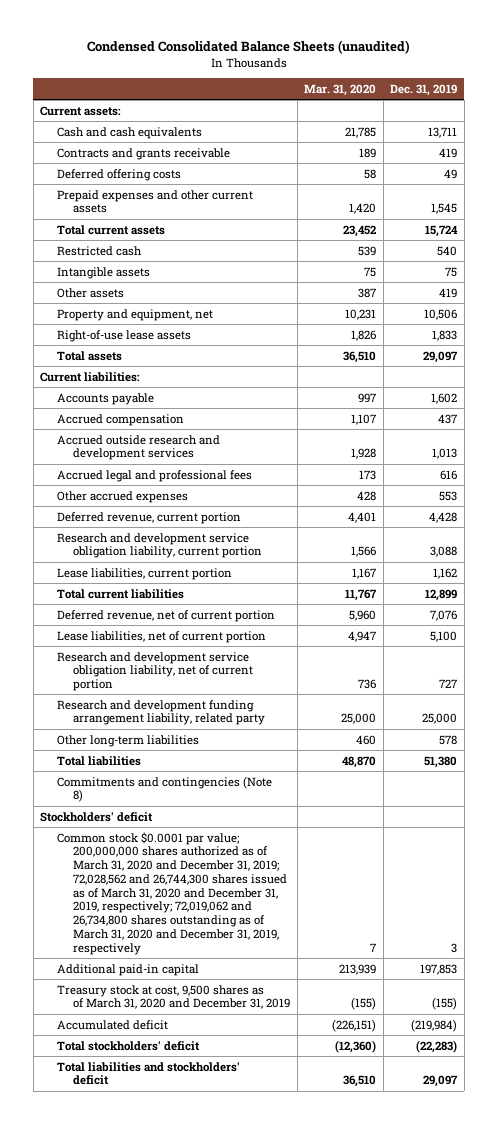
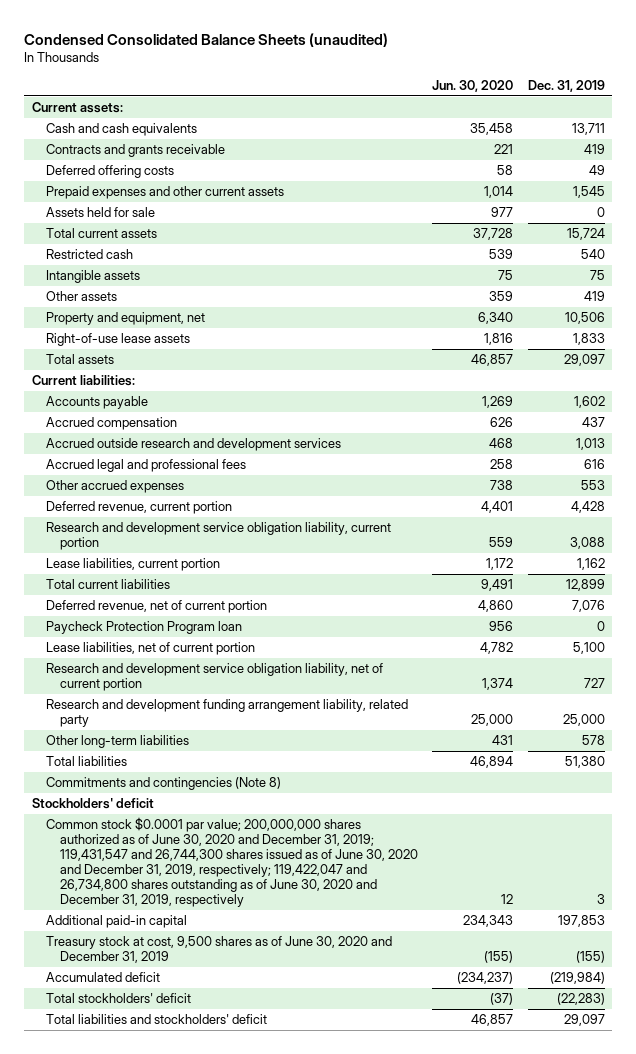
- | Mar. 31, 2020 | Dec. 31, 2019
+ | Jun. 30, 2020 | Dec. 31, 2019
+ Assets held for sale | 977 | 0
+ Paycheck Protection Program loan | 956 | 0
- Common stock $0.0001 par value; 200,000,000 shares authorized as of March 31, 2020 and December 31, 2019; 72,028,562 and 26,744,300 shares issued as of March 31, 2020 and December 31, 2019, respectively; 72,019,062 and 26,734,800 shares outstanding as of March 31, 2020 and December 31, 2019, respectively | 7 | 3
+ Common stock $0.0001 par value; 200,000,000 shares authorized as of June 30, 2020 and December 31, 2019; 119,431,547 and 26,744,300 shares issued as of June 30, 2020 and December 31, 2019, respectively; 119,422,047 and 26,734,800 shares outstanding as of June 30, 2020 and December 31, 2019, respectively | 12 | 3
- Treasury stock at cost, 9,500 shares as of March 31, 2020 and December 31, 2019 | (155) | (155)
+ Treasury stock at cost, 9,500 shares as of June 30, 2020 and December 31, 2019 | (155) | (155)

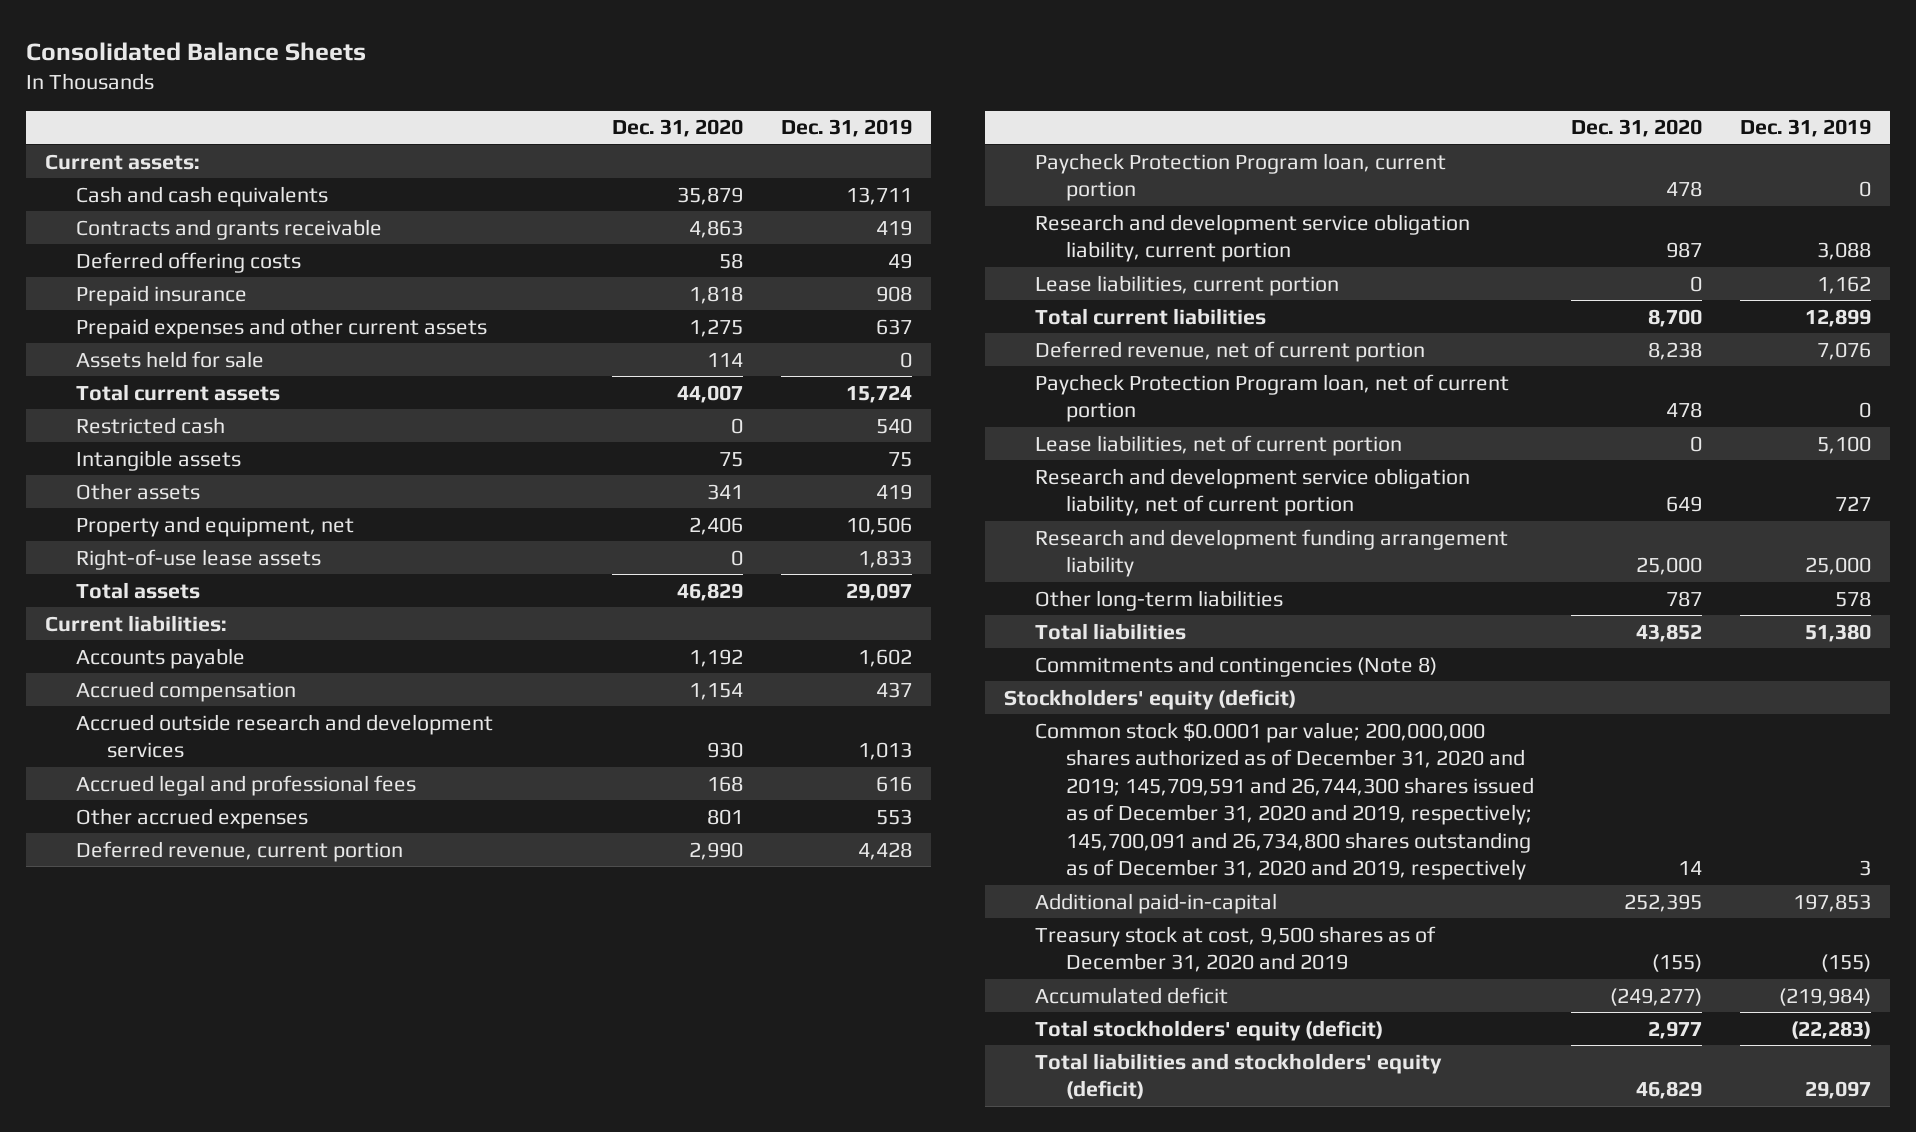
- Condensed Consolidated Balance Sheets (unaudited)
+ Consolidated Balance Sheets
- | Jun. 30, 2020 | Dec. 31, 2019
+ | Dec. 31, 2020 | Dec. 31, 2019
- Prepaid expenses and other current assets | 1,014 | 1,545
+ Prepaid insurance | 1,818 | 908
+ Prepaid expenses and other current assets | 1,275 | 637
+ Paycheck Protection Program loan, current portion | 478 | 0
- Paycheck Protection Program loan | 956 | 0
+ Paycheck Protection Program loan, net of current portion | 478 | 0
- Research and development funding arrangement liability, related party | 25,000 | 25,000
+ Research and development funding arrangement liability | 25,000 | 25,000
- Stockholders' deficit
- Common stock $0.0001 par value; 200,000,000 shares authorized as of June 30, 2020 and December 31, 2019; 119,431,547 and 26,744,300 shares issued as of June 30, 2020 and December 31, 2019, respectively; 119,422,047 and 26,734,800 shares outstanding as of June 30, 2020 and December 31, 2019, respectively | 12 | 3
- Additional paid-in capital | 234,343 | 197,853
- Treasury stock at cost, 9,500 shares as of June 30, 2020 and December 31, 2019 | (155) | (155)
+ Stockholders' equity (deficit)
+ Common stock $0.0001 par value; 200,000,000 shares authorized as of December 31, 2020 and 2019; 145,709,591 and 26,744,300 shares issued as of December 31, 2020 and 2019, respectively; 145,700,091 and 26,734,800 shares outstanding as of December 31, 2020 and 2019, respectively | 14 | 3
+ Additional paid-in-capital | 252,395 | 197,853
+ Treasury stock at cost, 9,500 shares as of December 31, 2020 and 2019 | (155) | (155)
- Total stockholders' deficit | (37) | (22,283)
- Total liabilities and stockholders' deficit | 46,857 | 29,097
+ Total stockholders' equity (deficit) | 2,977 | (22,283)
+ Total liabilities and stockholders' equity (deficit) | 46,829 | 29,097

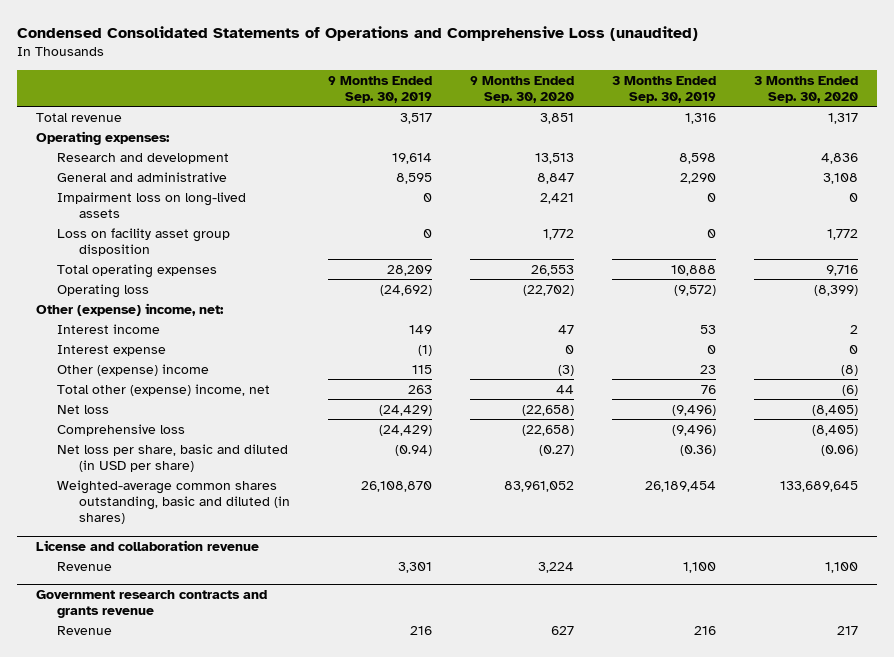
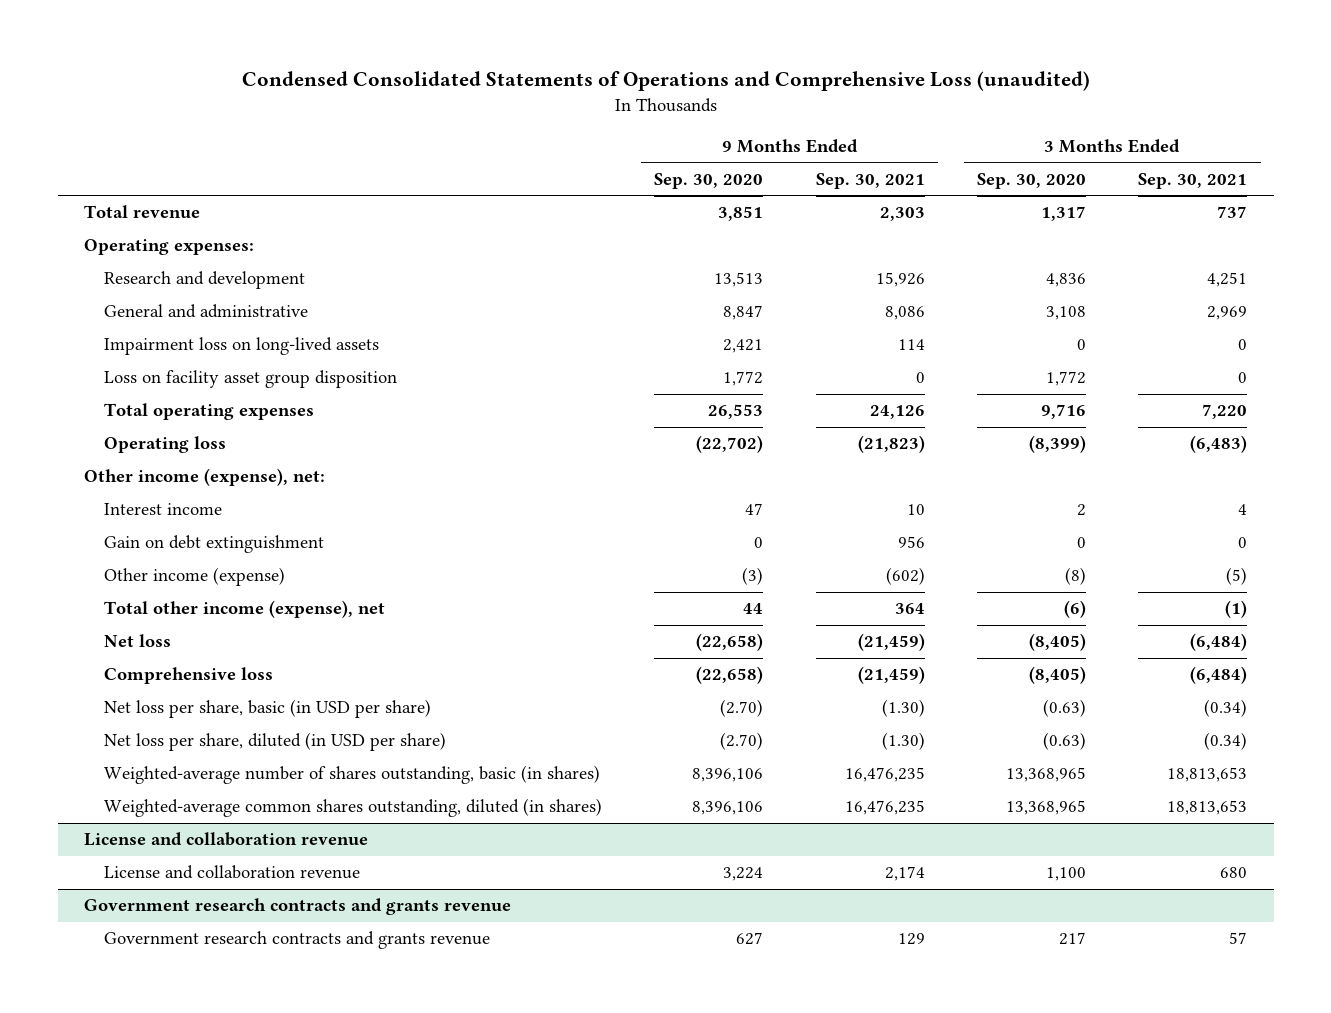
- | 9 Months Ended Sep. 30, 2019 | 9 Months Ended Sep. 30, 2020 | 3 Months Ended Sep. 30, 2019 | 3 Months Ended Sep. 30, 2020
+ | 9 Months Ended Sep. 30, 2020 | 9 Months Ended Sep. 30, 2021 | 3 Months Ended Sep. 30, 2020 | 3 Months Ended Sep. 30, 2021
- Other (expense) income, net:
+ Other income (expense), net:
- Interest expense | (1) | 0 | 0 | 0
- Other (expense) income | 115 | (3) | 23 | (8)
- Total other (expense) income, net | 263 | 44 | 76 | (6)
+ Gain on debt extinguishment | 0 | 956 | 0 | 0
+ Other income (expense) | (3) | (602) | (8) | (5)
+ Total other income (expense), net | 44 | 364 | (6) | (1)
- Net loss per share, basic and diluted (in USD per share) | (0.94) | (0.27) | (0.36) | (0.06)
- Weighted-average common shares outstanding, basic and diluted (in shares) | 26,108,870 | 83,961,052 | 26,189,454 | 133,689,645
+ Net loss per share, basic (in USD per share) | (2.70) | (1.30) | (0.63) | (0.34)
+ Net loss per share, diluted (in USD per share) | (2.70) | (1.30) | (0.63) | (0.34)
+ Weighted-average number of shares outstanding, basic (in shares) | 8,396,106 | 16,476,235 | 13,368,965 | 18,813,653
+ Weighted-average common shares outstanding, diluted (in shares) | 8,396,106 | 16,476,235 | 13,368,965 | 18,813,653
@ License and collaboration revenue
- Revenue | 3,301 | 3,224 | 1,100 | 1,100
+ License and collaboration revenue | 3,224 | 2,174 | 1,100 | 680
@ Government research contracts and grants revenue
- Revenue | 216 | 627 | 216 | 217
+ Government research contracts and grants revenue | 627 | 129 | 217 | 57

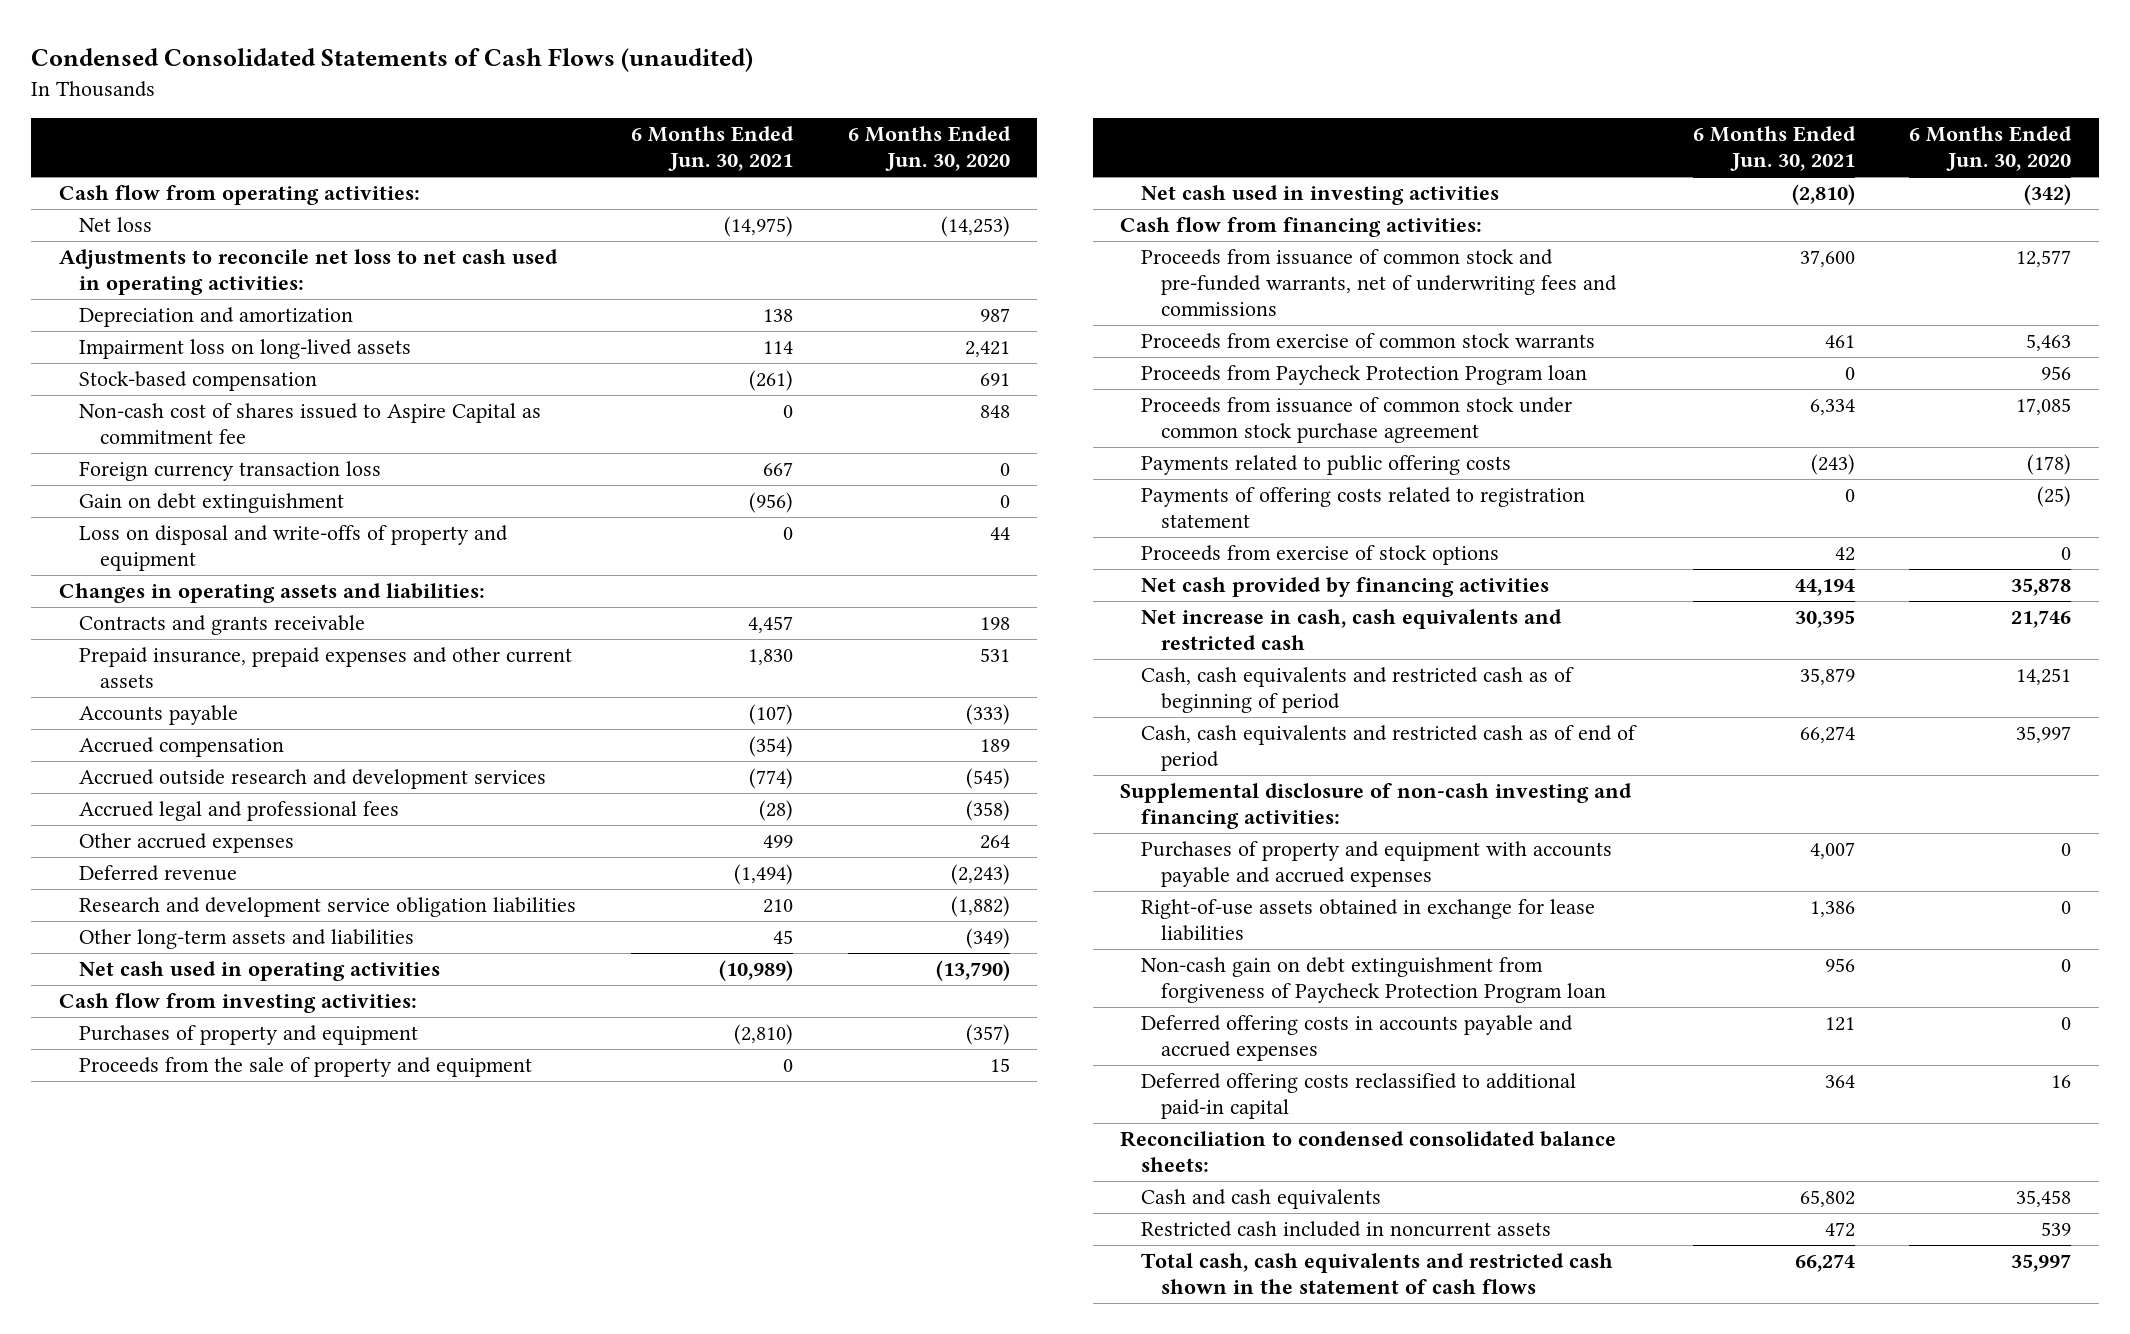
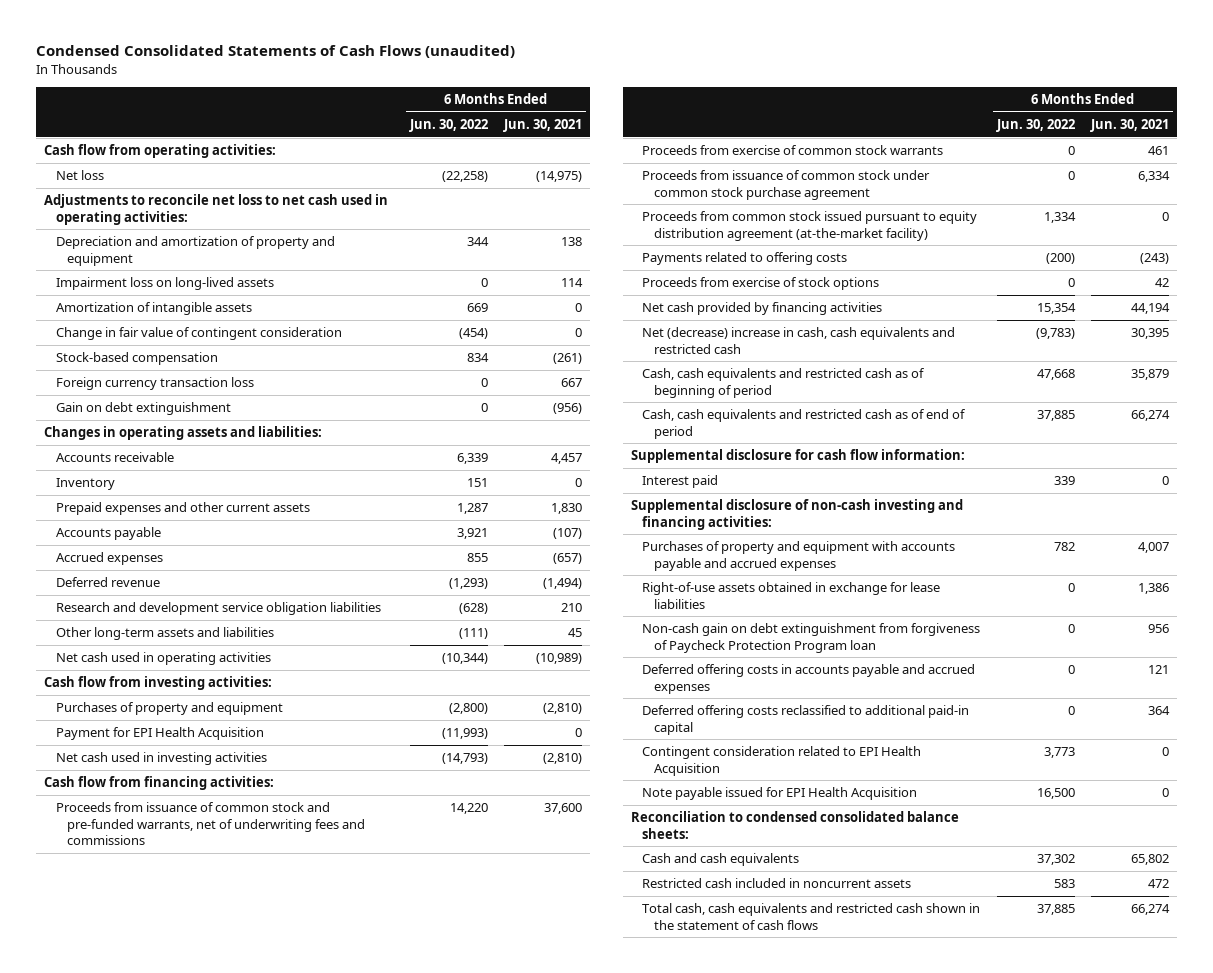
- | 6 Months Ended Jun. 30, 2021 | 6 Months Ended Jun. 30, 2020
+ | 6 Months Ended Jun. 30, 2022 | 6 Months Ended Jun. 30, 2021
- Depreciation and amortization | 138 | 987
+ Depreciation and amortization of property and equipment | 344 | 138
+ Amortization of intangible assets | 669 | 0
+ Change in fair value of contingent consideration | (454) | 0
- Non-cash cost of shares issued to Aspire Capital as commitment fee | 0 | 848
- Loss on disposal and write-offs of property and equipment | 0 | 44
- Contracts and grants receivable | 4,457 | 198
- Prepaid insurance, prepaid expenses and other current assets | 1,830 | 531
+ Accounts receivable | 6,339 | 4,457
+ Inventory | 151 | 0
+ Prepaid expenses and other current assets | 1,287 | 1,830
- Accrued compensation | (354) | 189
- Accrued outside research and development services | (774) | (545)
- Accrued legal and professional fees | (28) | (358)
- Other accrued expenses | 499 | 264
+ Accrued expenses | 855 | (657)
- Proceeds from the sale of property and equipment | 0 | 15
+ Payment for EPI Health Acquisition | (11,993) | 0
- Proceeds from Paycheck Protection Program loan | 0 | 956
- Payments related to public offering costs | (243) | (178)
- Payments of offering costs related to registration statement | 0 | (25)
+ Proceeds from common stock issued pursuant to equity distribution agreement (at-the-market facility) | 1,334 | 0
+ Payments related to offering costs | (200) | (243)
- Net increase in cash, cash equivalents and restricted cash | 30,395 | 21,746
+ Net (decrease) increase in cash, cash equivalents and restricted cash | (9,783) | 30,395
+ Supplemental disclosure for cash flow information:
+ Interest paid | 339 | 0
+ Contingent consideration related to EPI Health Acquisition | 3,773 | 0
+ Note payable issued for EPI Health Acquisition | 16,500 | 0

